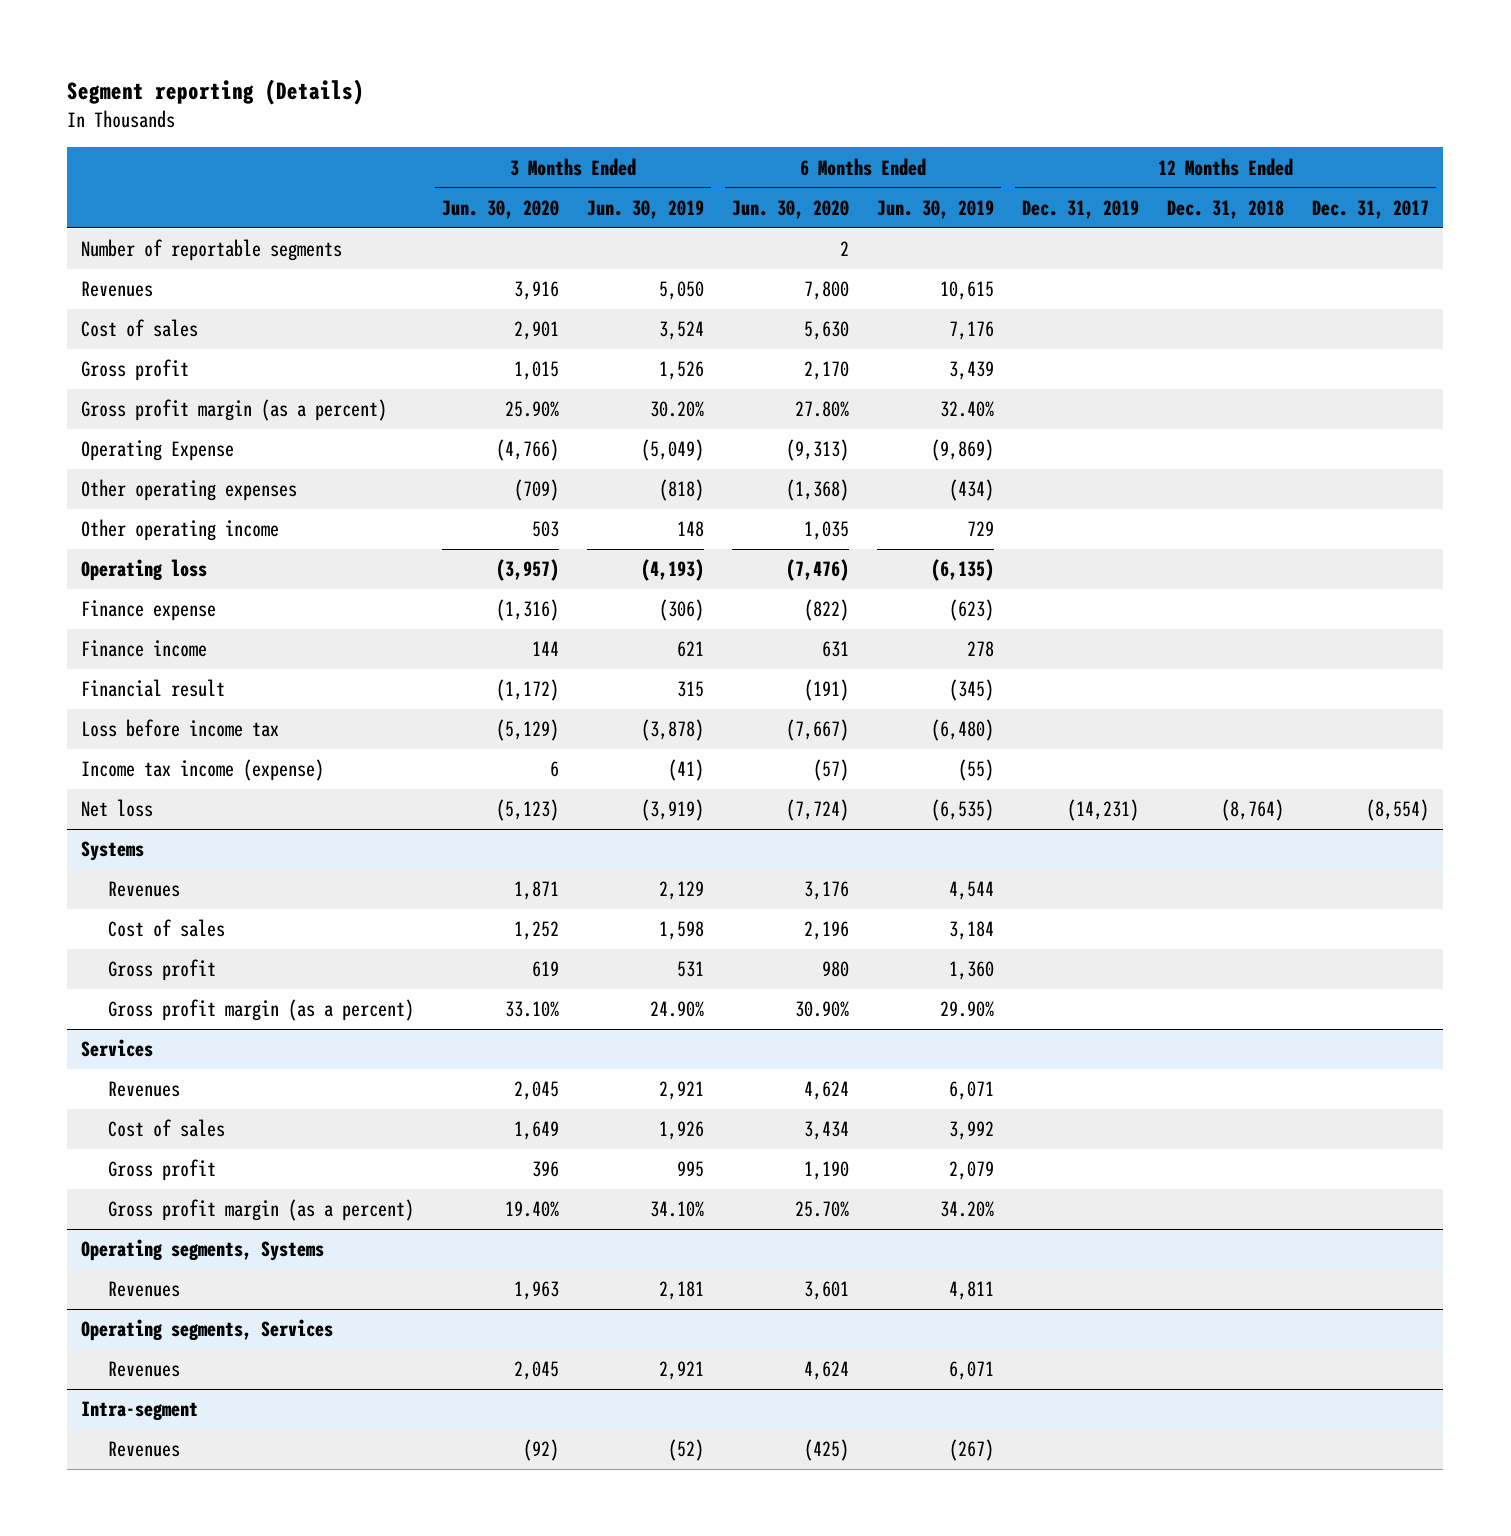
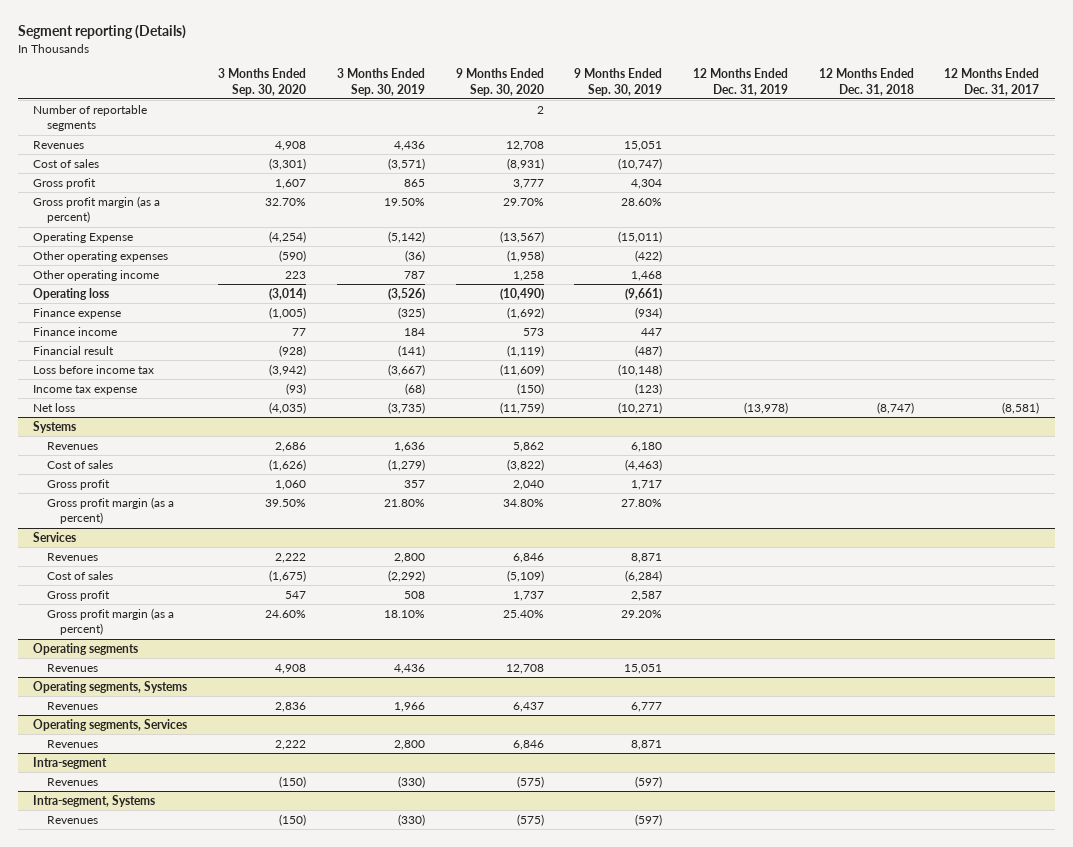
- | 3 Months Ended Jun. 30, 2020 | 3 Months Ended Jun. 30, 2019 | 6 Months Ended Jun. 30, 2020 | 6 Months Ended Jun. 30, 2019 | 12 Months Ended Dec. 31, 2019 | 12 Months Ended Dec. 31, 2018 | 12 Months Ended Dec. 31, 2017
+ | 3 Months Ended Sep. 30, 2020 | 3 Months Ended Sep. 30, 2019 | 9 Months Ended Sep. 30, 2020 | 9 Months Ended Sep. 30, 2019 | 12 Months Ended Dec. 31, 2019 | 12 Months Ended Dec. 31, 2018 | 12 Months Ended Dec. 31, 2017
- Income tax income (expense) | 6 | (41) | (57) | (55) | | |
- Net loss | (5,123) | (3,919) | (7,724) | (6,535) | (14,231) | (8,764) | (8,554)
+ Income tax expense | (93) | (68) | (150) | (123) | | |
+ Net loss | (4,035) | (3,735) | (11,759) | (10,271) | (13,978) | (8,747) | (8,581)
+ Operating segments
+ Revenues | 4,908 | 4,436 | 12,708 | 15,051 | | |
+ Intra-segment, Systems
+ Revenues | (150) | (330) | (575) | (597) | | |

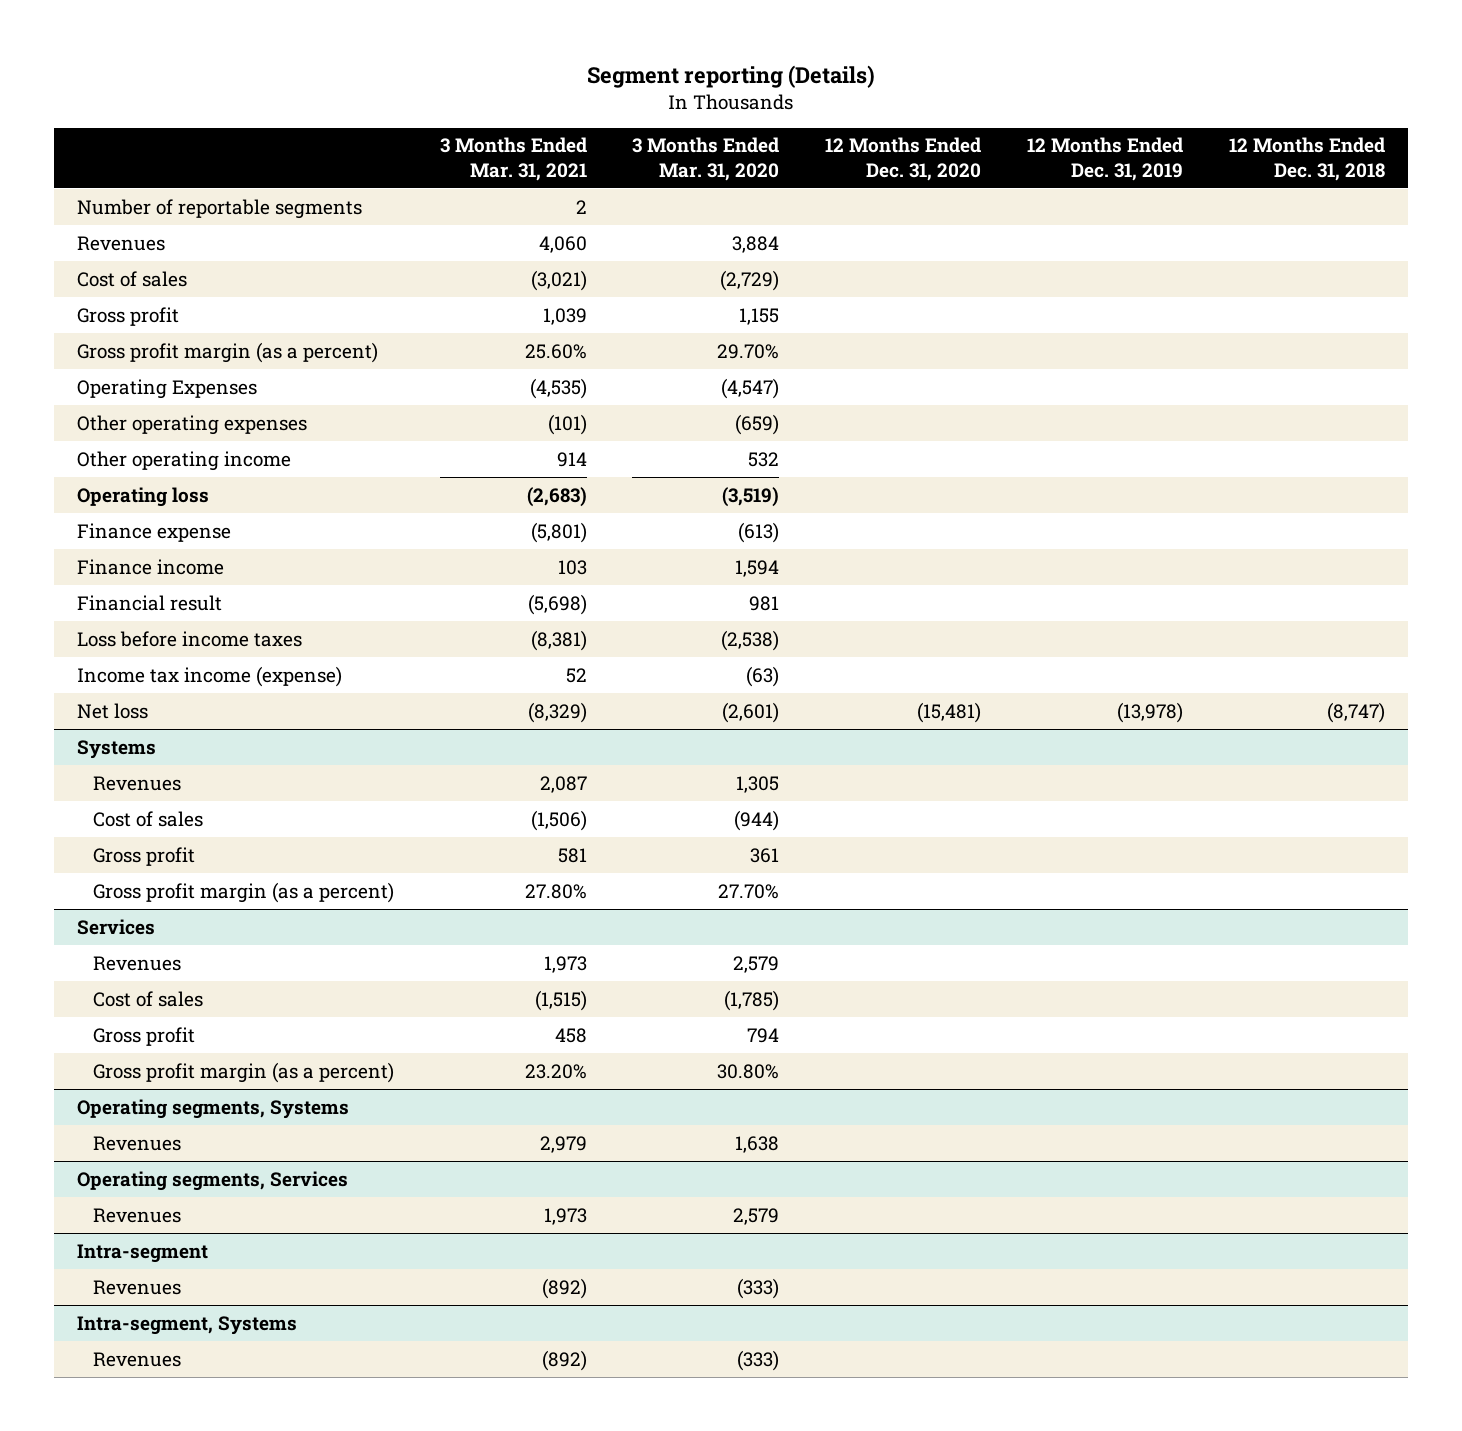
- | 3 Months Ended Sep. 30, 2020 | 3 Months Ended Sep. 30, 2019 | 9 Months Ended Sep. 30, 2020 | 9 Months Ended Sep. 30, 2019 | 12 Months Ended Dec. 31, 2019 | 12 Months Ended Dec. 31, 2018 | 12 Months Ended Dec. 31, 2017
+ | 3 Months Ended Mar. 31, 2021 | 3 Months Ended Mar. 31, 2020 | 12 Months Ended Dec. 31, 2020 | 12 Months Ended Dec. 31, 2019 | 12 Months Ended Dec. 31, 2018
- Operating Expense | (4,254) | (5,142) | (13,567) | (15,011) | | |
+ Operating Expenses | (4,535) | (4,547) | | |
- Loss before income tax | (3,942) | (3,667) | (11,609) | (10,148) | | |
- Income tax expense | (93) | (68) | (150) | (123) | | |
+ Loss before income taxes | (8,381) | (2,538) | | |
+ Income tax income (expense) | 52 | (63) | | |
- Operating segments
- Revenues | 4,908 | 4,436 | 12,708 | 15,051 | | |

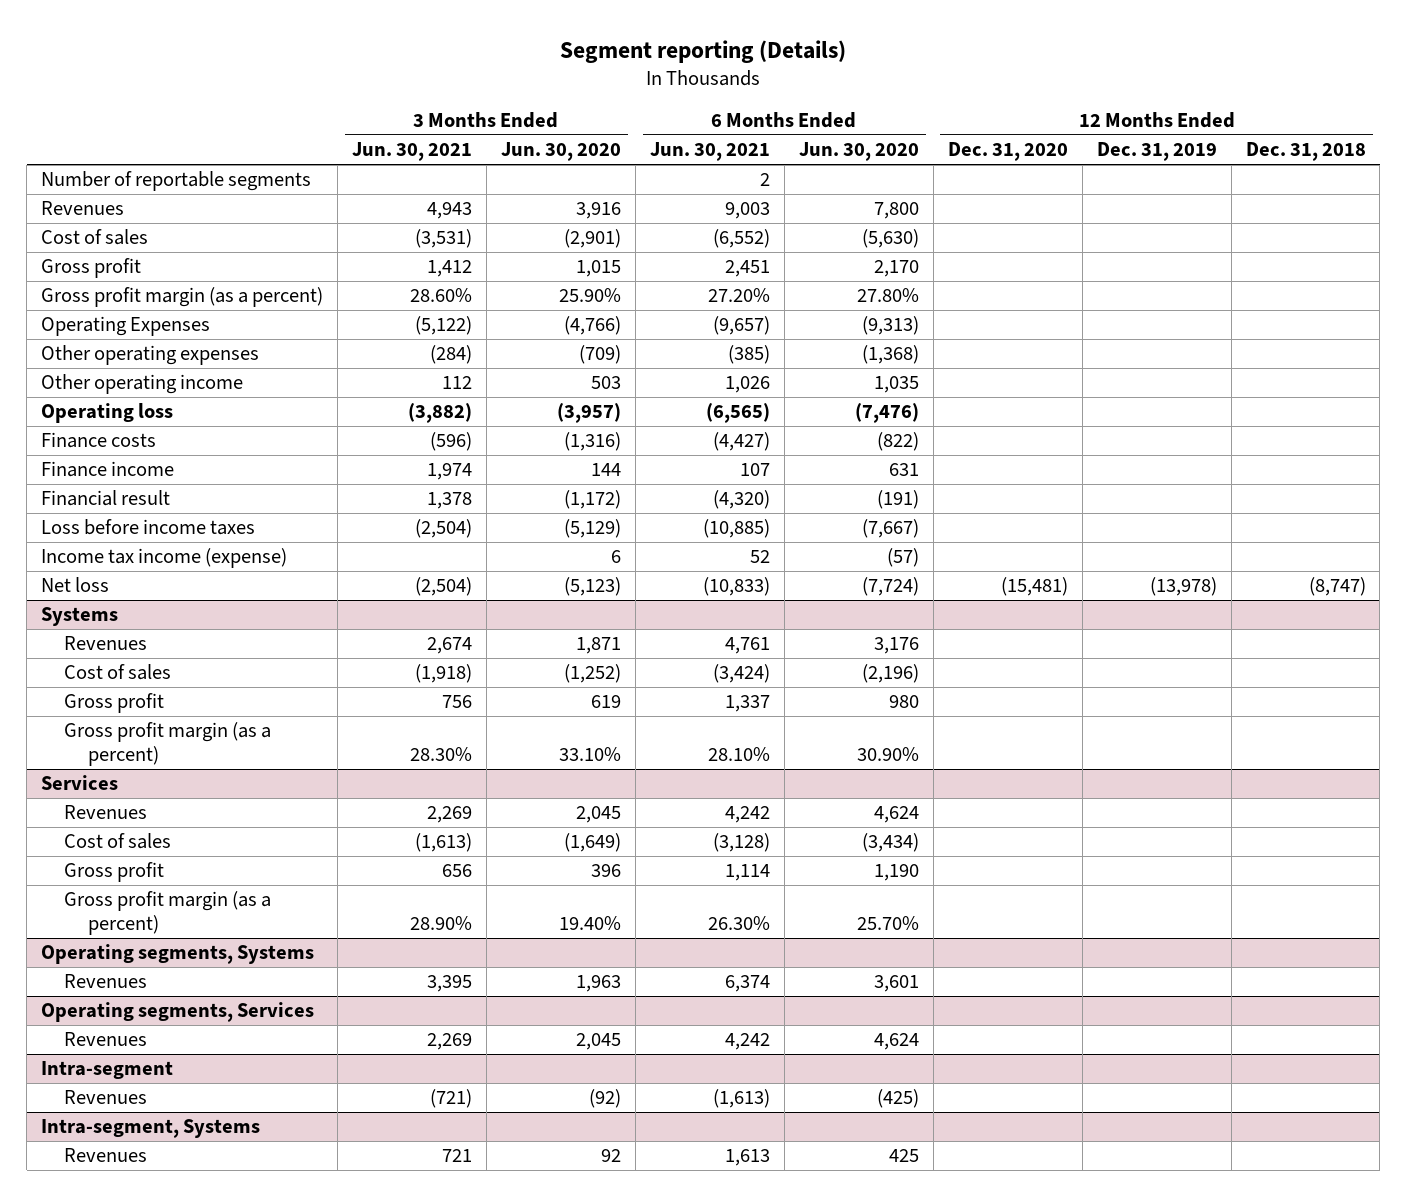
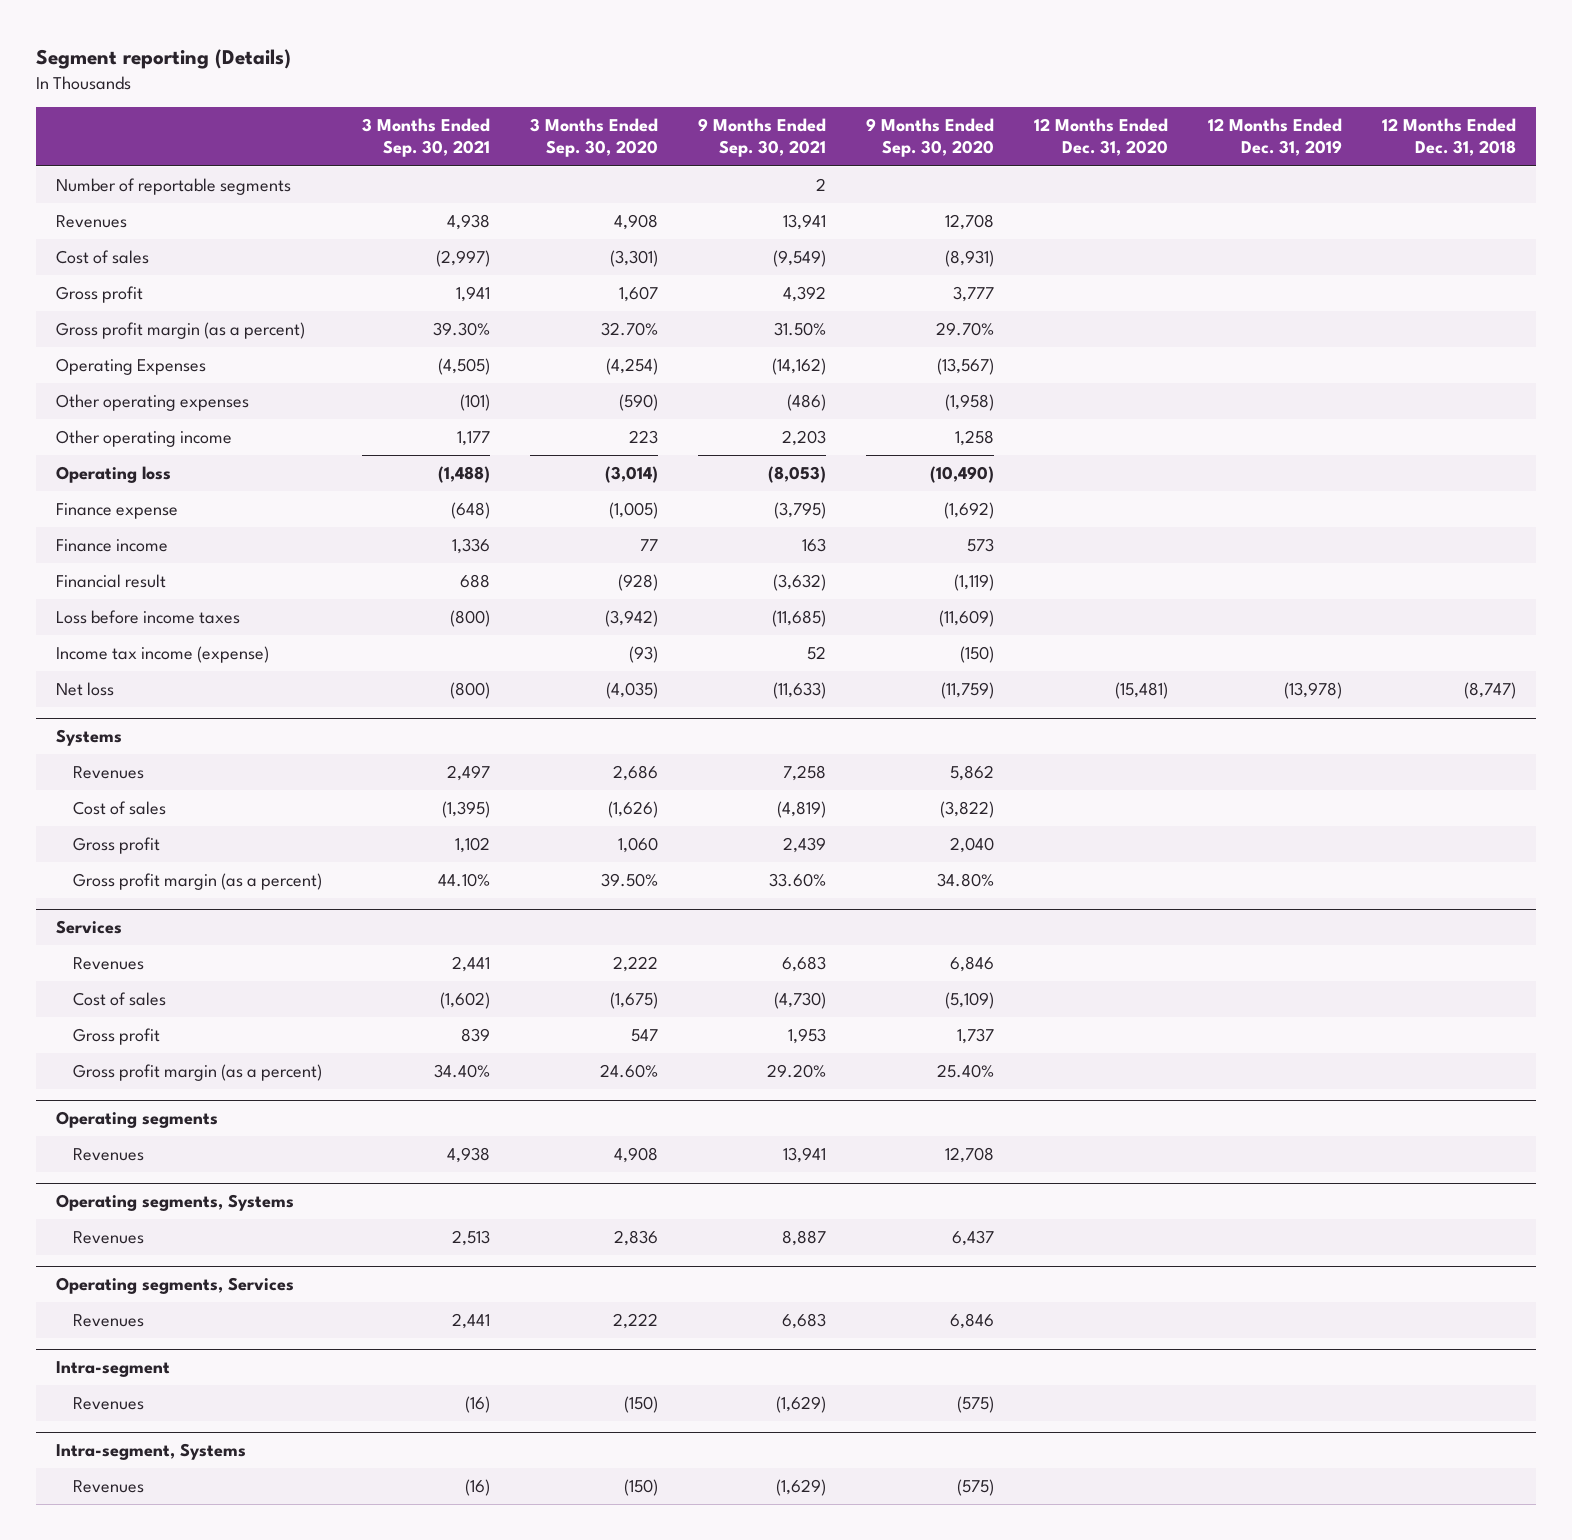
- | 3 Months Ended Jun. 30, 2021 | 3 Months Ended Jun. 30, 2020 | 6 Months Ended Jun. 30, 2021 | 6 Months Ended Jun. 30, 2020 | 12 Months Ended Dec. 31, 2020 | 12 Months Ended Dec. 31, 2019 | 12 Months Ended Dec. 31, 2018
+ | 3 Months Ended Sep. 30, 2021 | 3 Months Ended Sep. 30, 2020 | 9 Months Ended Sep. 30, 2021 | 9 Months Ended Sep. 30, 2020 | 12 Months Ended Dec. 31, 2020 | 12 Months Ended Dec. 31, 2019 | 12 Months Ended Dec. 31, 2018
- Finance costs | (596) | (1,316) | (4,427) | (822) | | |
+ Finance expense | (648) | (1,005) | (3,795) | (1,692) | | |
+ Operating segments
+ Revenues | 4,938 | 4,908 | 13,941 | 12,708 | | |

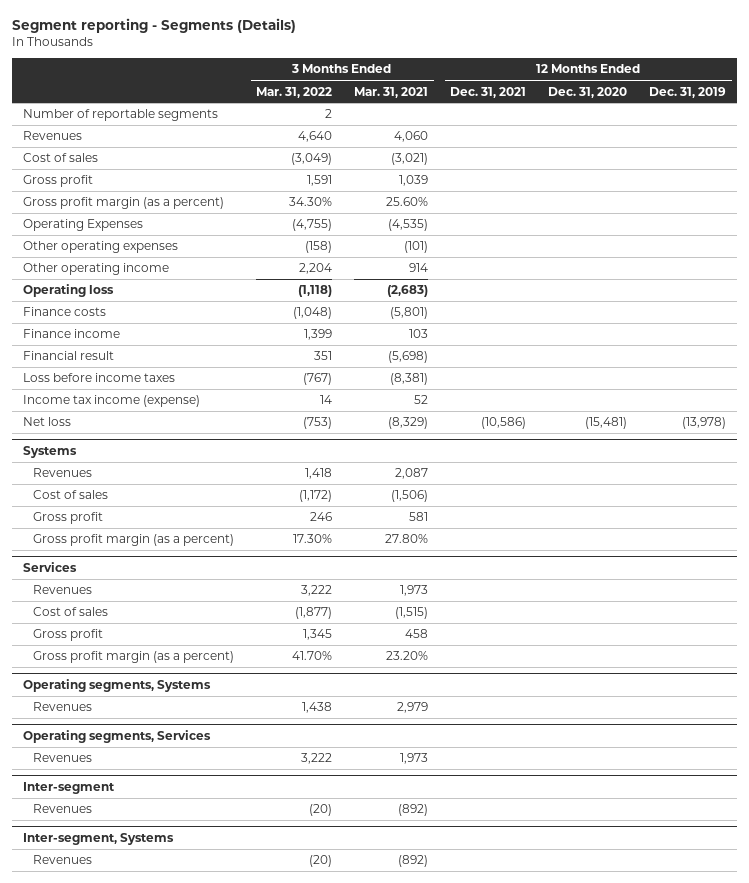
- Segment reporting (Details)
+ Segment reporting - Segments (Details)
- | 3 Months Ended Sep. 30, 2021 | 3 Months Ended Sep. 30, 2020 | 9 Months Ended Sep. 30, 2021 | 9 Months Ended Sep. 30, 2020 | 12 Months Ended Dec. 31, 2020 | 12 Months Ended Dec. 31, 2019 | 12 Months Ended Dec. 31, 2018
+ | 3 Months Ended Mar. 31, 2022 | 3 Months Ended Mar. 31, 2021 | 12 Months Ended Dec. 31, 2021 | 12 Months Ended Dec. 31, 2020 | 12 Months Ended Dec. 31, 2019
- Finance expense | (648) | (1,005) | (3,795) | (1,692) | | |
+ Finance costs | (1,048) | (5,801) | | |
- Operating segments
- Revenues | 4,938 | 4,908 | 13,941 | 12,708 | | |
- Intra-segment
+ Inter-segment
- Intra-segment, Systems
+ Inter-segment, Systems

